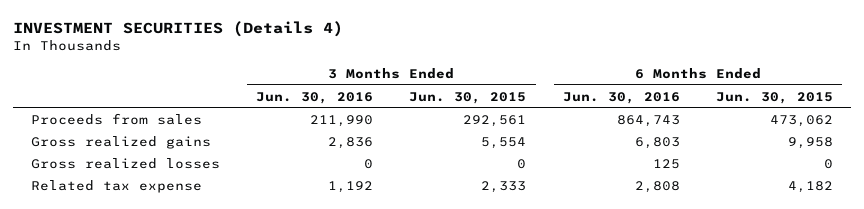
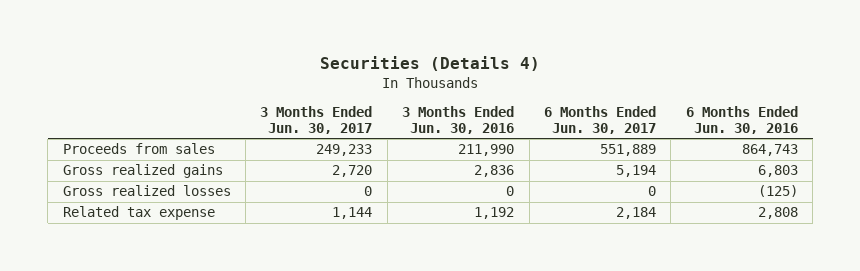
- INVESTMENT SECURITIES (Details 4)
+ Securities (Details 4)
- | 3 Months Ended Jun. 30, 2016 | 3 Months Ended Jun. 30, 2015 | 6 Months Ended Jun. 30, 2016 | 6 Months Ended Jun. 30, 2015
+ | 3 Months Ended Jun. 30, 2017 | 3 Months Ended Jun. 30, 2016 | 6 Months Ended Jun. 30, 2017 | 6 Months Ended Jun. 30, 2016
- Gross realized losses | 0 | 0 | 125 | 0
+ Gross realized losses | 0 | 0 | 0 | (125)

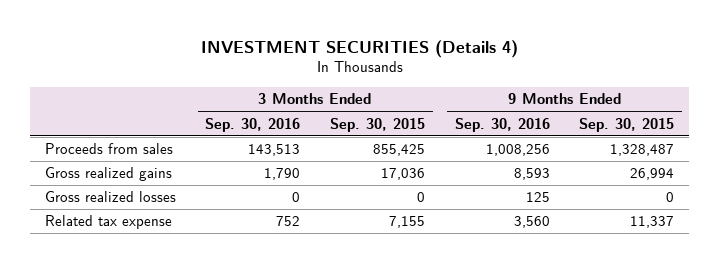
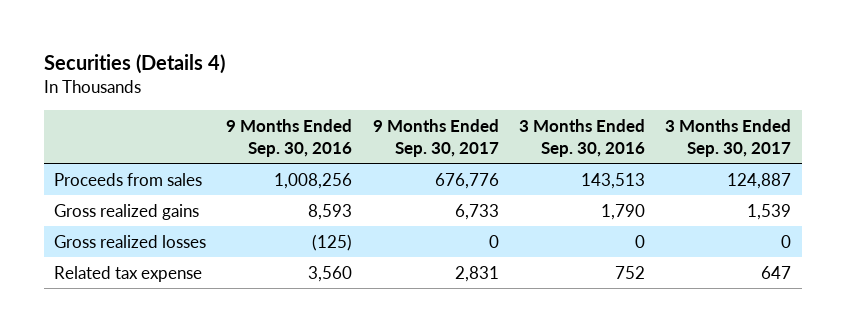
- INVESTMENT SECURITIES (Details 4)
+ Securities (Details 4)
- | 3 Months Ended Sep. 30, 2016 | 3 Months Ended Sep. 30, 2015 | 9 Months Ended Sep. 30, 2016 | 9 Months Ended Sep. 30, 2015
+ | 9 Months Ended Sep. 30, 2016 | 9 Months Ended Sep. 30, 2017 | 3 Months Ended Sep. 30, 2016 | 3 Months Ended Sep. 30, 2017
- Gross realized losses | 0 | 0 | 125 | 0
+ Gross realized losses | (125) | 0 | 0 | 0

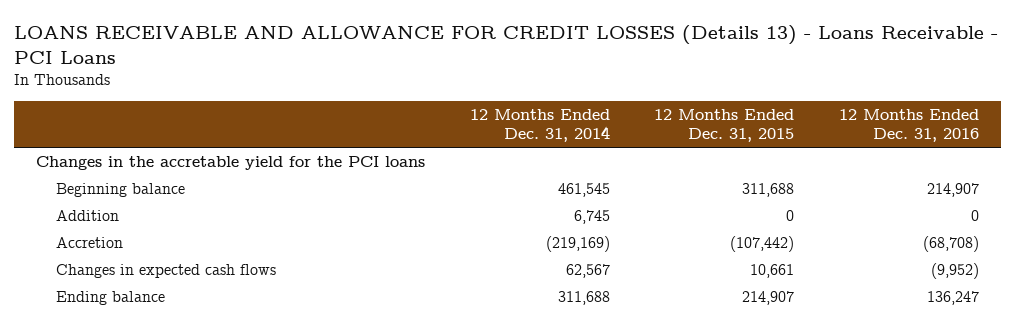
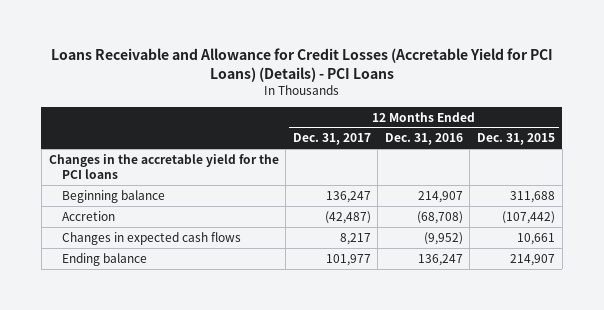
- LOANS RECEIVABLE AND ALLOWANCE FOR CREDIT LOSSES (Details 13) - Loans Receivable - PCI Loans
+ Loans Receivable and Allowance for Credit Losses (Accretable Yield for PCI Loans) (Details) - PCI Loans
- | 12 Months Ended Dec. 31, 2014 | 12 Months Ended Dec. 31, 2015 | 12 Months Ended Dec. 31, 2016
+ | 12 Months Ended Dec. 31, 2017 | 12 Months Ended Dec. 31, 2016 | 12 Months Ended Dec. 31, 2015
- Addition | 6,745 | 0 | 0

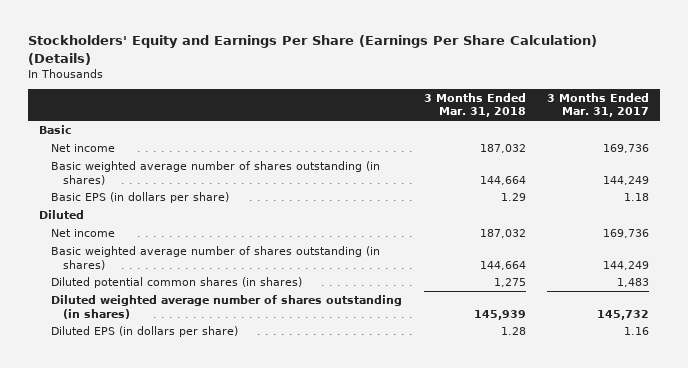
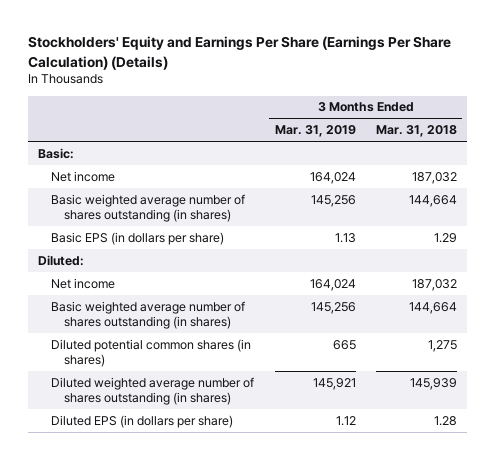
- | 3 Months Ended Mar. 31, 2018 | 3 Months Ended Mar. 31, 2017
+ | 3 Months Ended Mar. 31, 2019 | 3 Months Ended Mar. 31, 2018
- Basic
+ Basic:
- Diluted
+ Diluted:

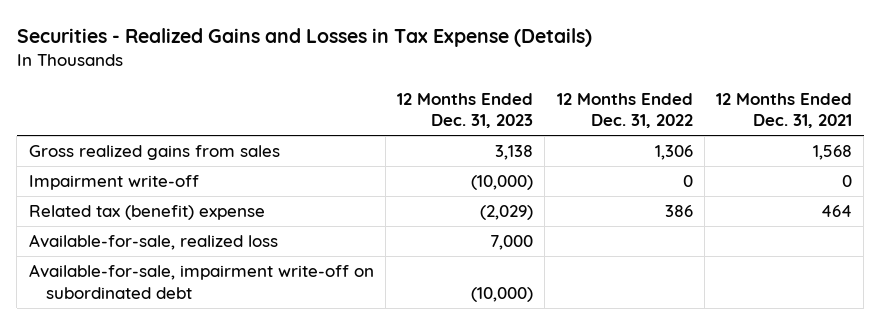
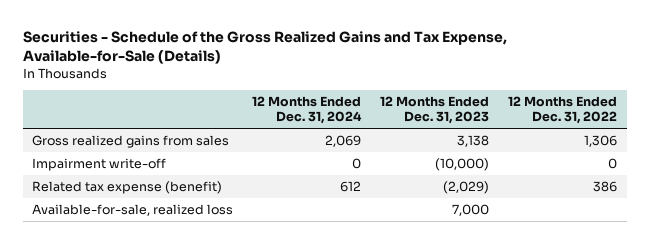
- Securities - Realized Gains and Losses in Tax Expense (Details)
+ Securities - Schedule of the Gross Realized Gains and Tax Expense, Available-for-Sale (Details)
- | 12 Months Ended Dec. 31, 2023 | 12 Months Ended Dec. 31, 2022 | 12 Months Ended Dec. 31, 2021
+ | 12 Months Ended Dec. 31, 2024 | 12 Months Ended Dec. 31, 2023 | 12 Months Ended Dec. 31, 2022
- Related tax (benefit) expense | (2,029) | 386 | 464
+ Related tax expense (benefit) | 612 | (2,029) | 386
- Available-for-sale, impairment write-off on subordinated debt | (10,000) | |

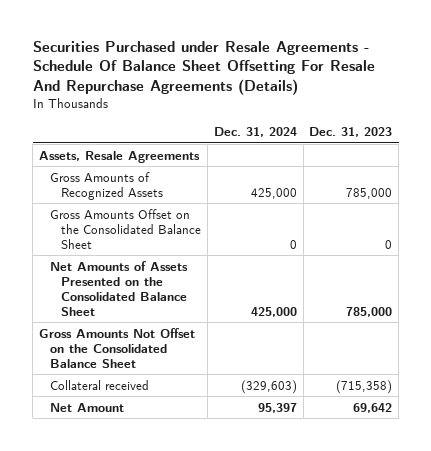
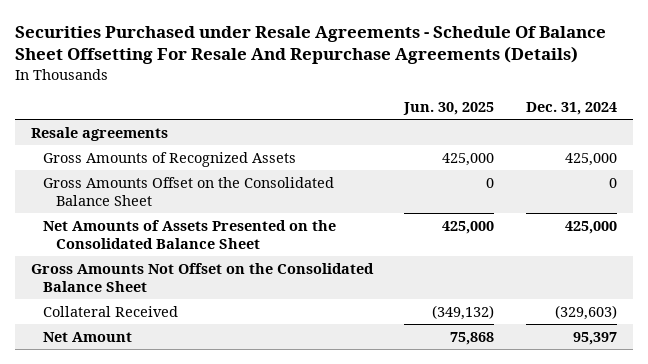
- | Dec. 31, 2024 | Dec. 31, 2023
+ | Jun. 30, 2025 | Dec. 31, 2024
- Assets, Resale Agreements
+ Resale agreements
- Collateral received | (329,603) | (715,358)
+ Collateral Received | (349,132) | (329,603)

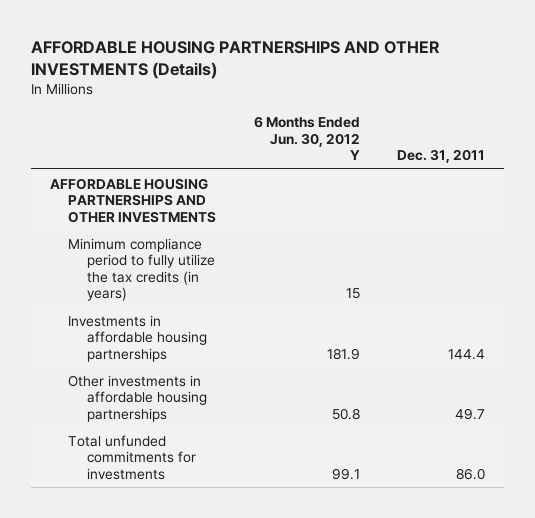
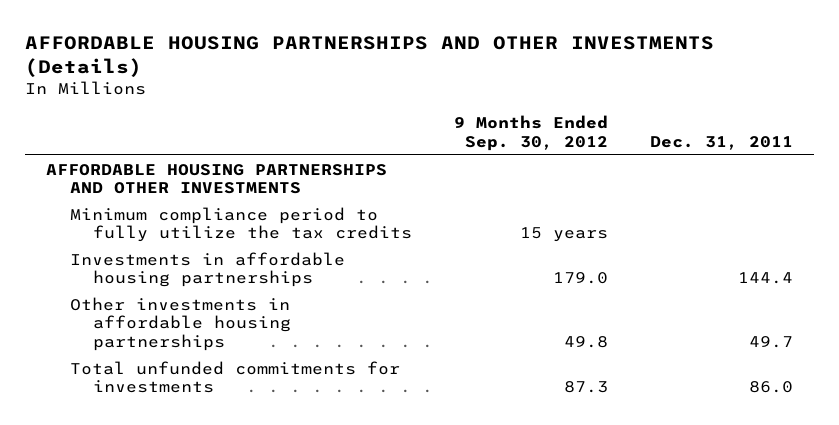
- | 6 Months Ended Jun. 30, 2012 Y | Dec. 31, 2011
+ | 9 Months Ended Sep. 30, 2012 | Dec. 31, 2011
- Minimum compliance period to fully utilize the tax credits (in years) | 15 |
+ Minimum compliance period to fully utilize the tax credits | 15 years |

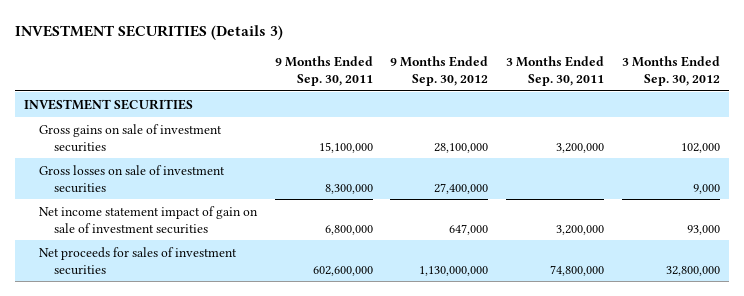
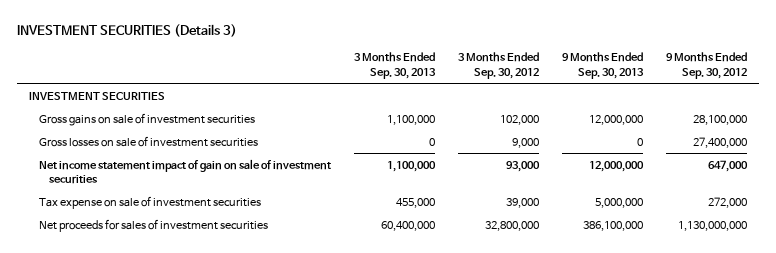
- | 9 Months Ended Sep. 30, 2011 | 9 Months Ended Sep. 30, 2012 | 3 Months Ended Sep. 30, 2011 | 3 Months Ended Sep. 30, 2012
+ | 3 Months Ended Sep. 30, 2013 | 3 Months Ended Sep. 30, 2012 | 9 Months Ended Sep. 30, 2013 | 9 Months Ended Sep. 30, 2012
+ Tax expense on sale of investment securities | 455,000 | 39,000 | 5,000,000 | 272,000

